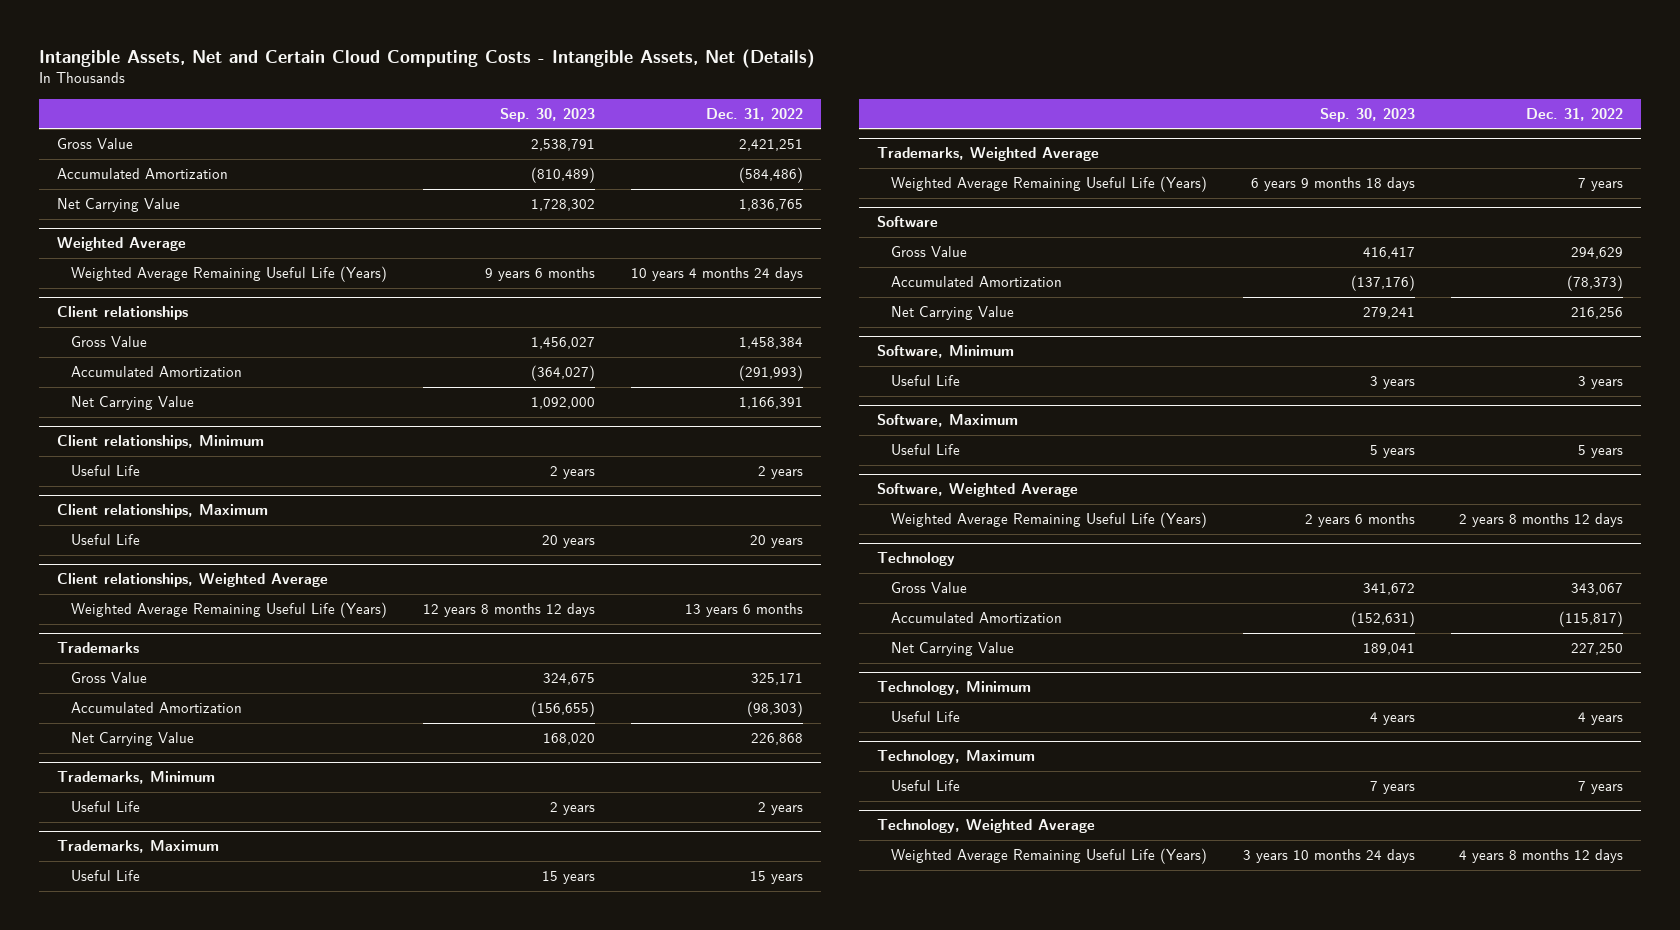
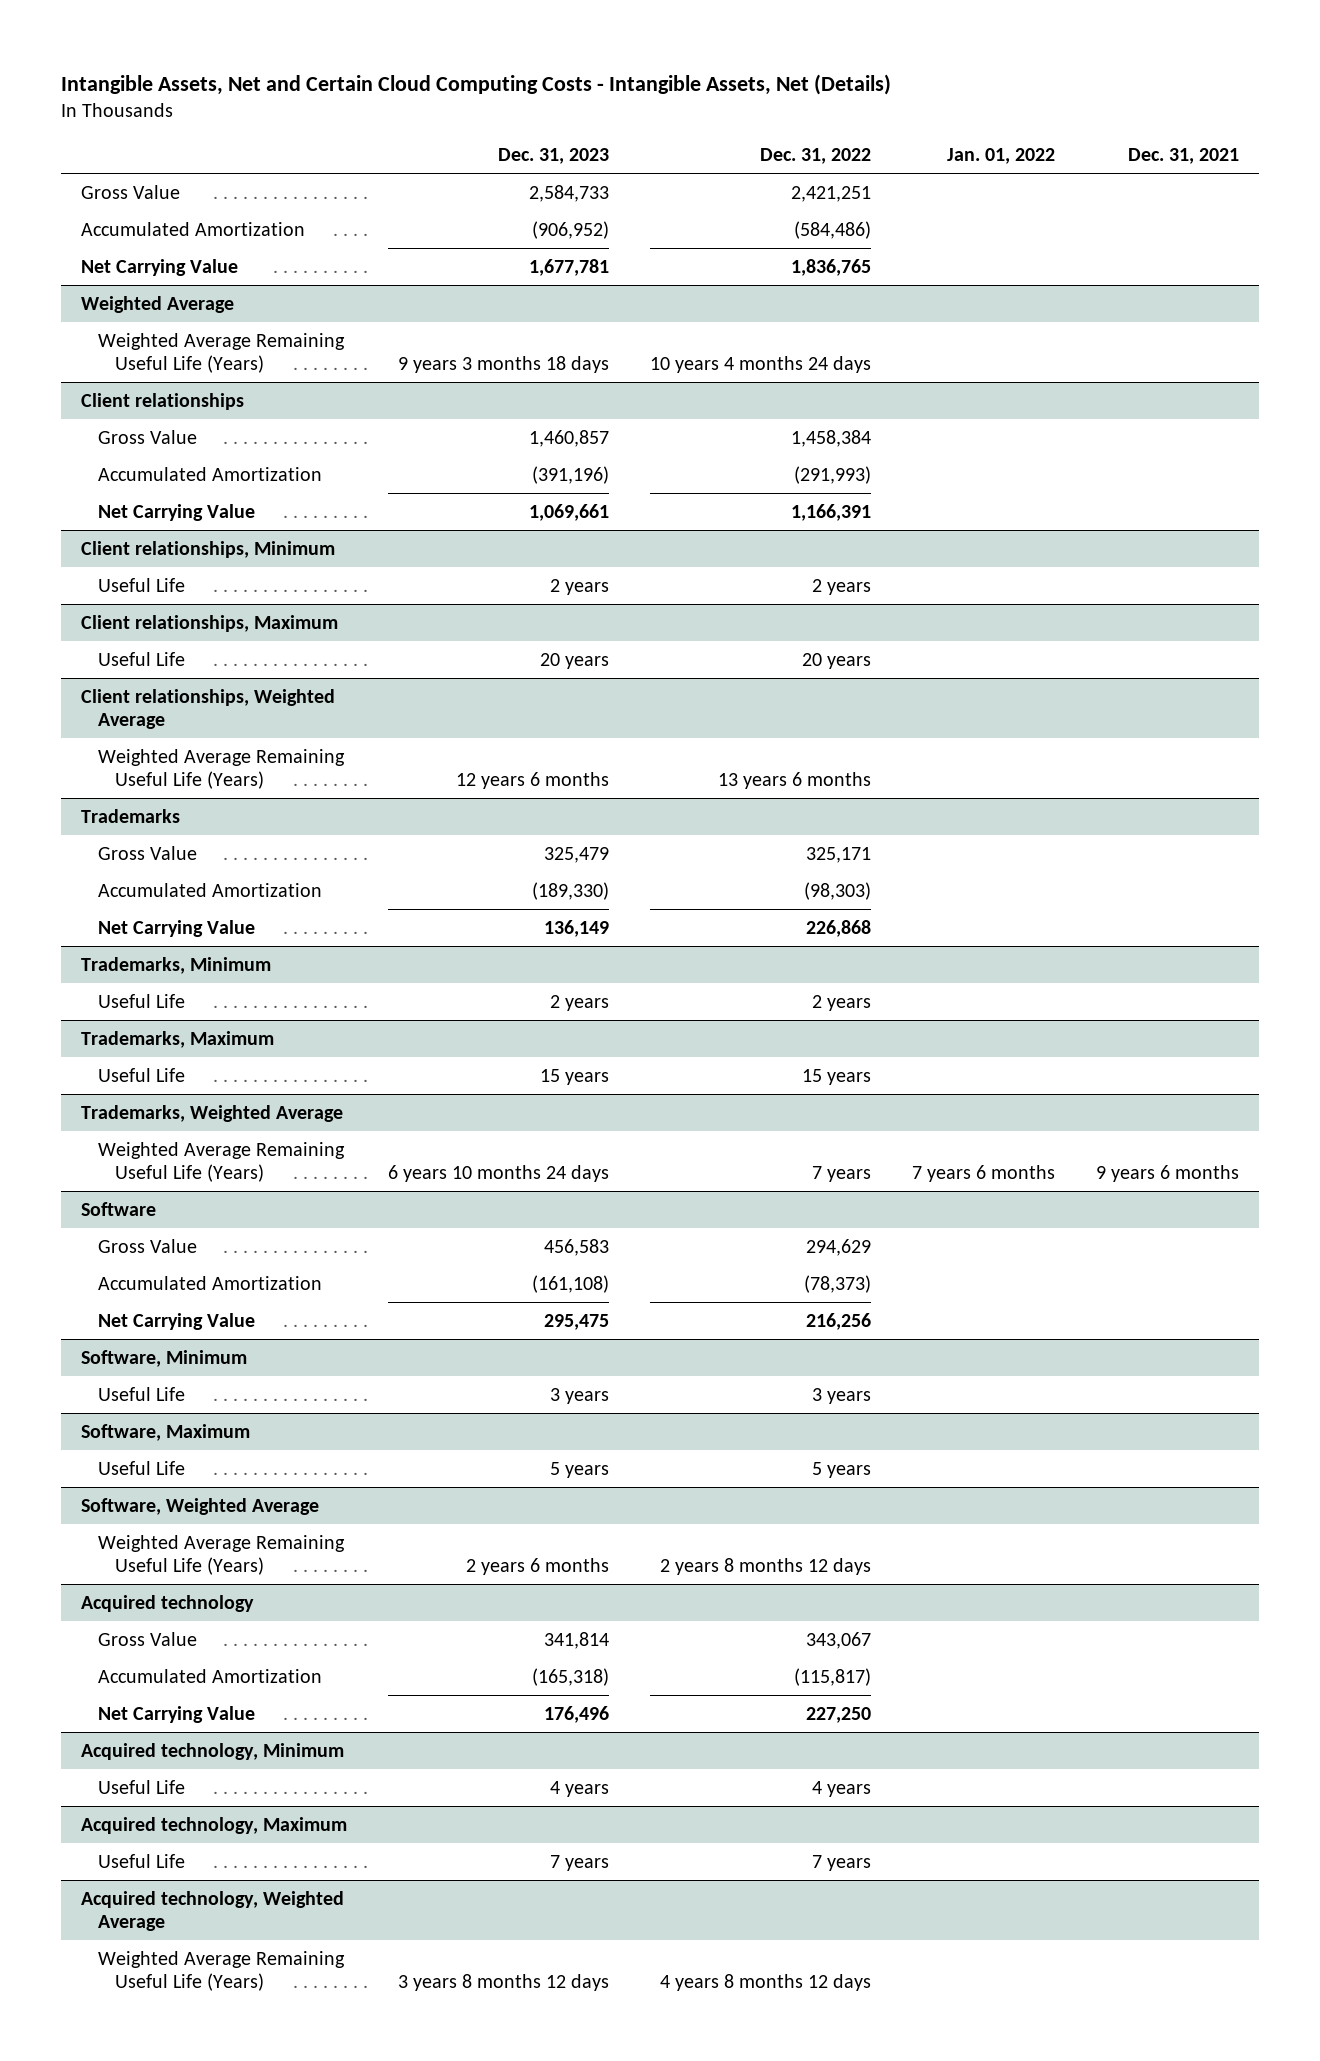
- | Sep. 30, 2023 | Dec. 31, 2022
+ | Dec. 31, 2023 | Dec. 31, 2022 | Jan. 01, 2022 | Dec. 31, 2021
- Technology
+ Acquired technology
- Technology, Minimum
+ Acquired technology, Minimum
- Technology, Maximum
+ Acquired technology, Maximum
- Technology, Weighted Average
+ Acquired technology, Weighted Average

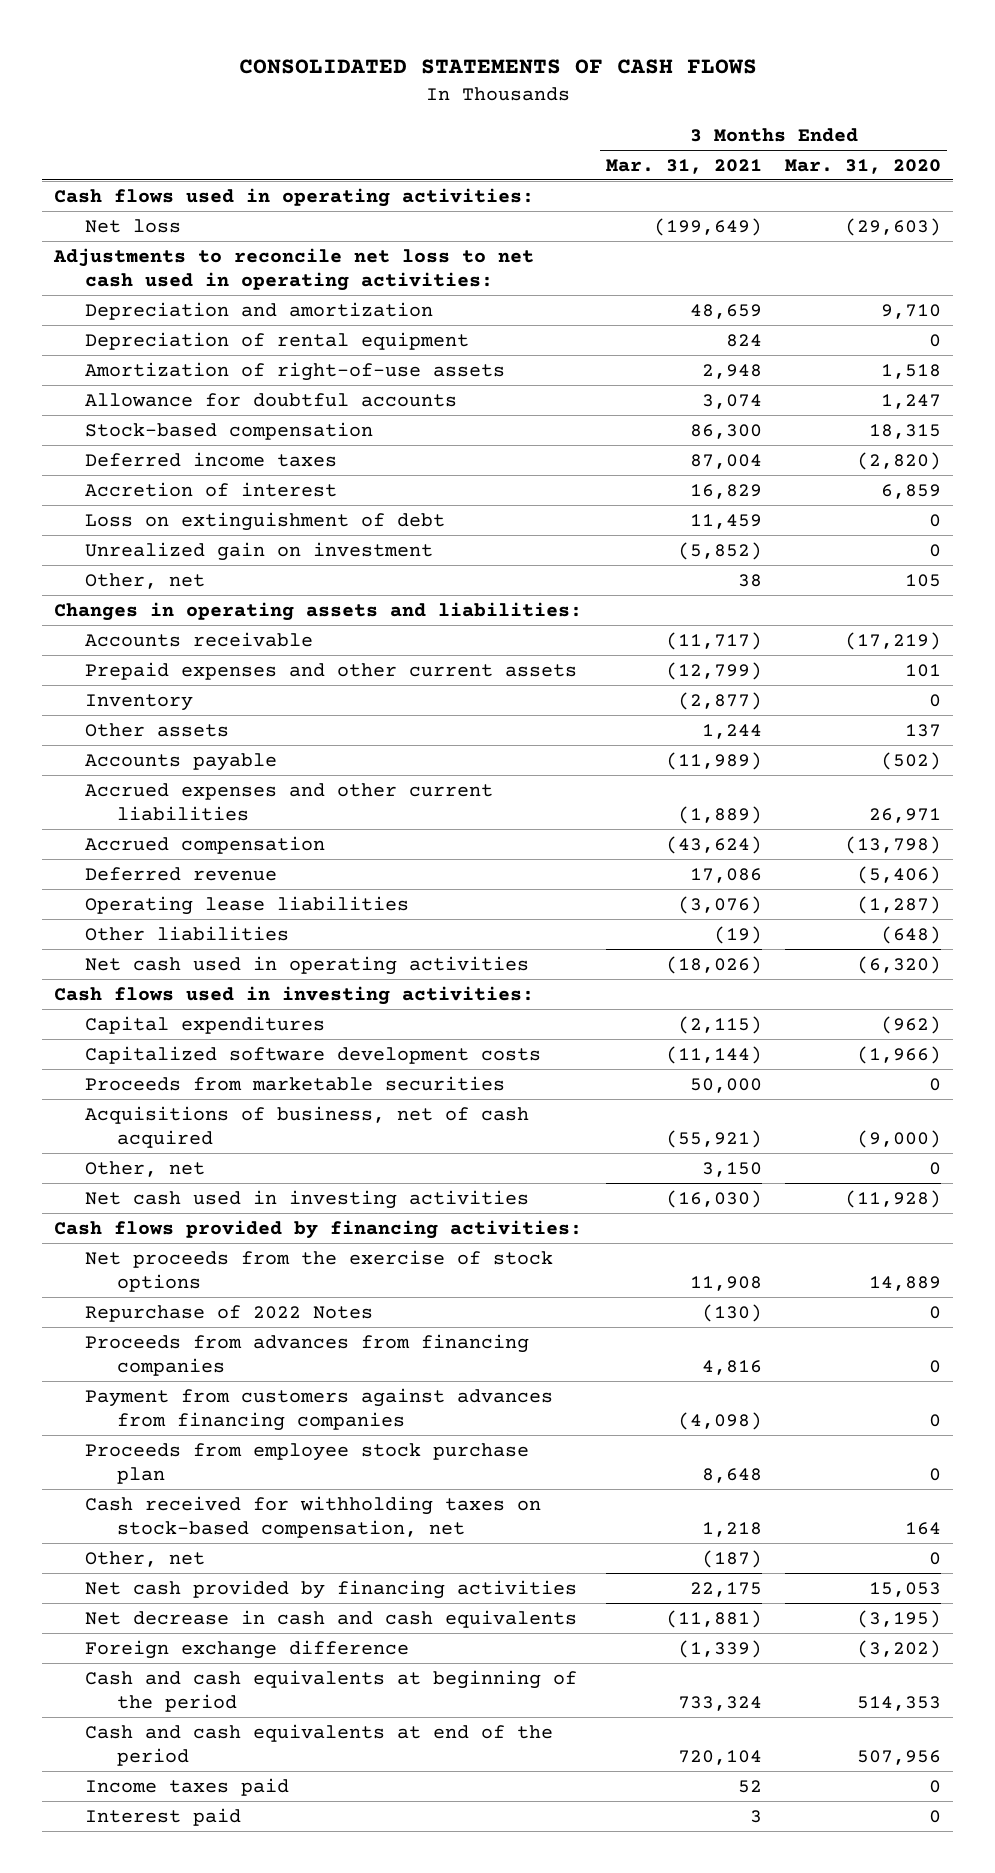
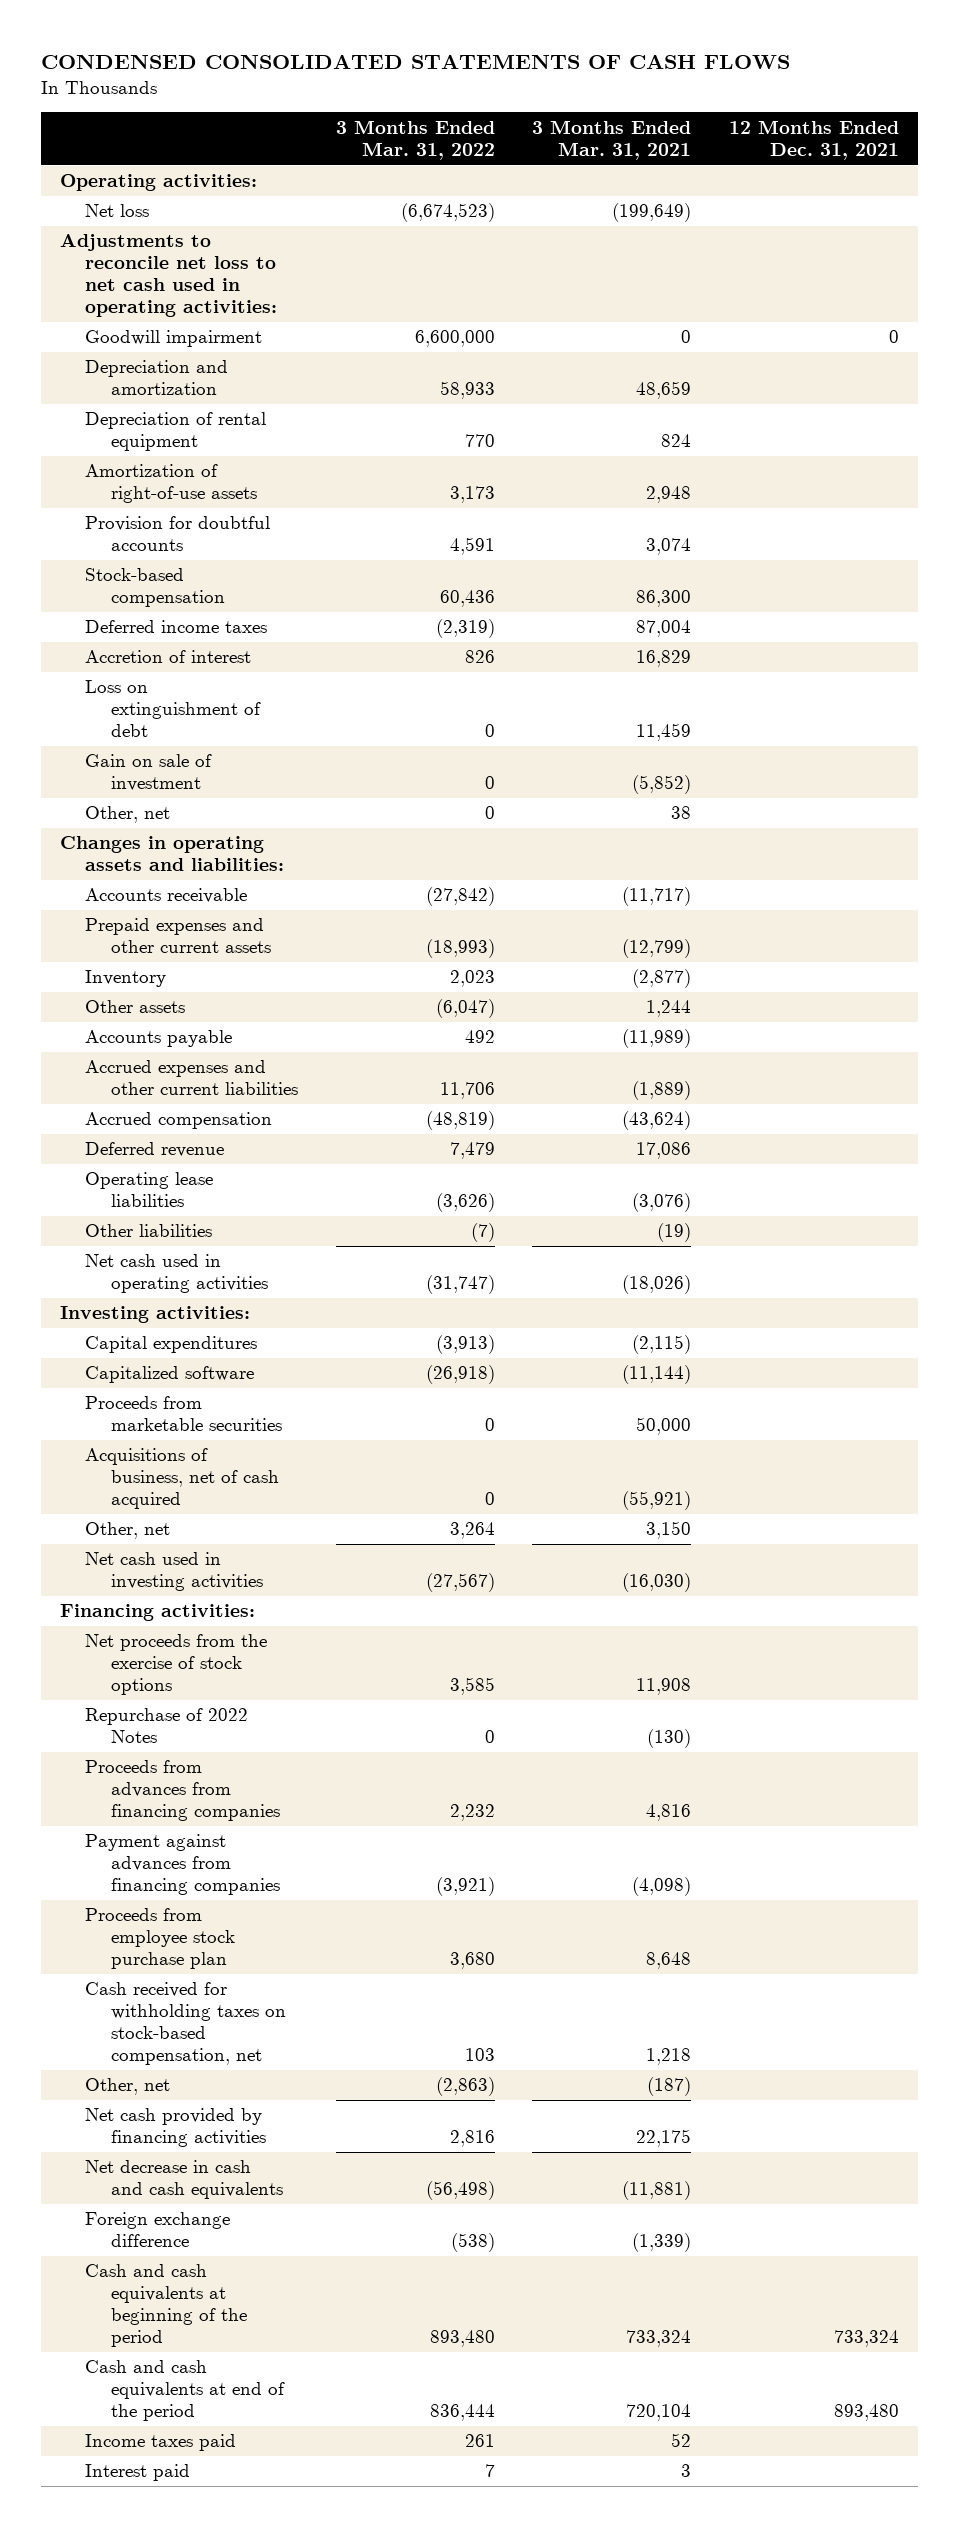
- CONSOLIDATED STATEMENTS OF CASH FLOWS
+ CONDENSED CONSOLIDATED STATEMENTS OF CASH FLOWS
- | 3 Months Ended Mar. 31, 2021 | 3 Months Ended Mar. 31, 2020
+ | 3 Months Ended Mar. 31, 2022 | 3 Months Ended Mar. 31, 2021 | 12 Months Ended Dec. 31, 2021
- Cash flows used in operating activities:
+ Operating activities:
+ Goodwill impairment | 6,600,000 | 0 | 0
- Allowance for doubtful accounts | 3,074 | 1,247
+ Provision for doubtful accounts | 4,591 | 3,074 |
- Unrealized gain on investment | (5,852) | 0
+ Gain on sale of investment | 0 | (5,852) |
- Cash flows used in investing activities:
+ Investing activities:
- Capitalized software development costs | (11,144) | (1,966)
+ Capitalized software | (26,918) | (11,144) |
- Cash flows provided by financing activities:
+ Financing activities:
- Payment from customers against advances from financing companies | (4,098) | 0
+ Payment against advances from financing companies | (3,921) | (4,098) |

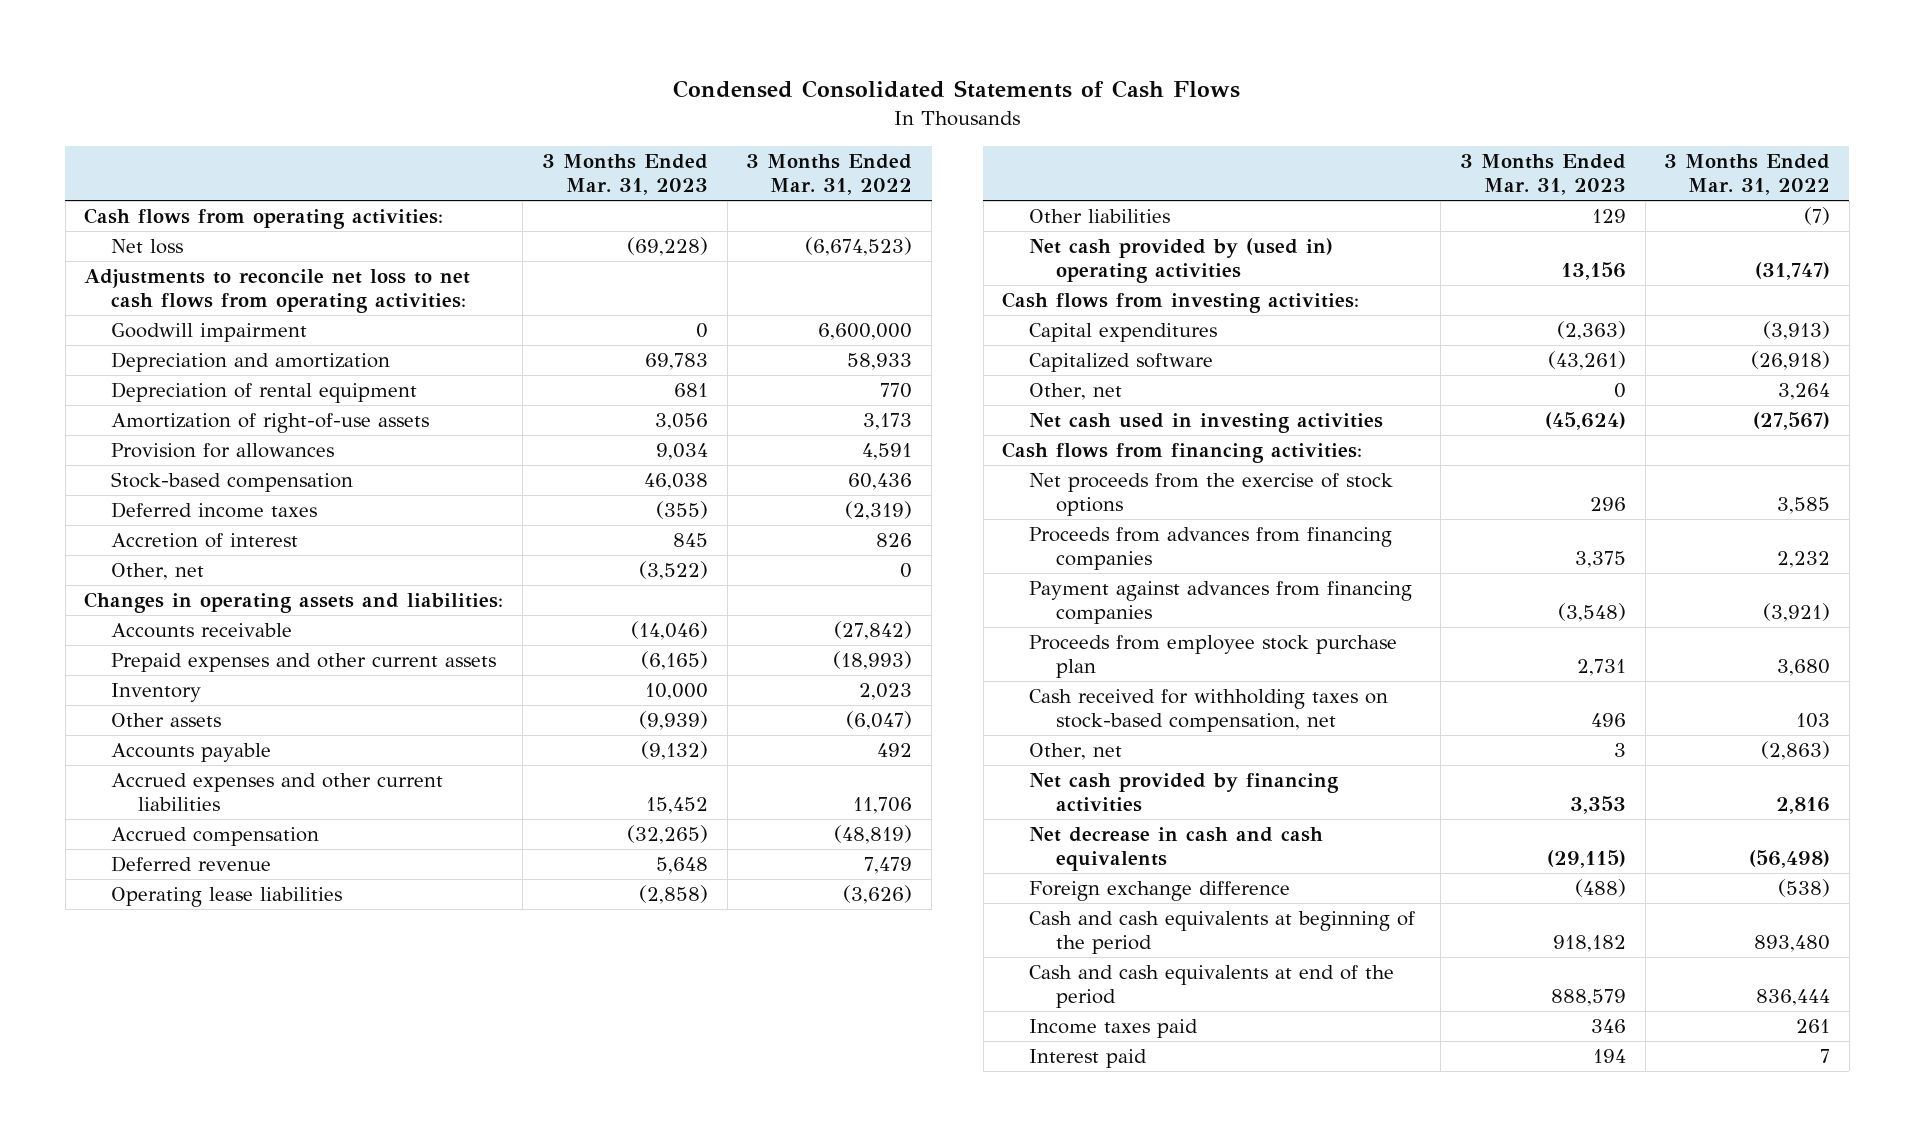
- CONDENSED CONSOLIDATED STATEMENTS OF CASH FLOWS
+ Condensed Consolidated Statements of Cash Flows
- | 3 Months Ended Mar. 31, 2022 | 3 Months Ended Mar. 31, 2021 | 12 Months Ended Dec. 31, 2021
+ | 3 Months Ended Mar. 31, 2023 | 3 Months Ended Mar. 31, 2022
- Operating activities:
+ Cash flows from operating activities:
- Adjustments to reconcile net loss to net cash used in operating activities:
+ Adjustments to reconcile net loss to net cash flows from operating activities:
- Provision for doubtful accounts | 4,591 | 3,074 |
+ Provision for allowances | 9,034 | 4,591
- Loss on extinguishment of debt | 0 | 11,459 |
- Gain on sale of investment | 0 | (5,852) |
- Net cash used in operating activities | (31,747) | (18,026) |
- Investing activities:
+ Net cash provided by (used in) operating activities | 13,156 | (31,747)
+ Cash flows from investing activities:
- Proceeds from marketable securities | 0 | 50,000 |
- Acquisitions of business, net of cash acquired | 0 | (55,921) |
- Financing activities:
+ Cash flows from financing activities:
- Repurchase of 2022 Notes | 0 | (130) |

